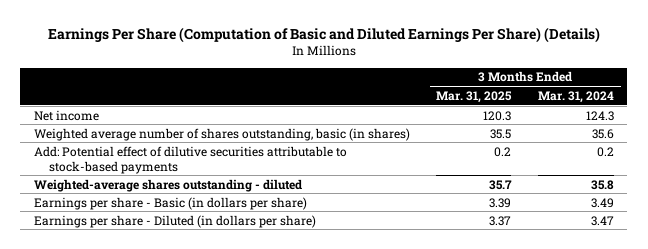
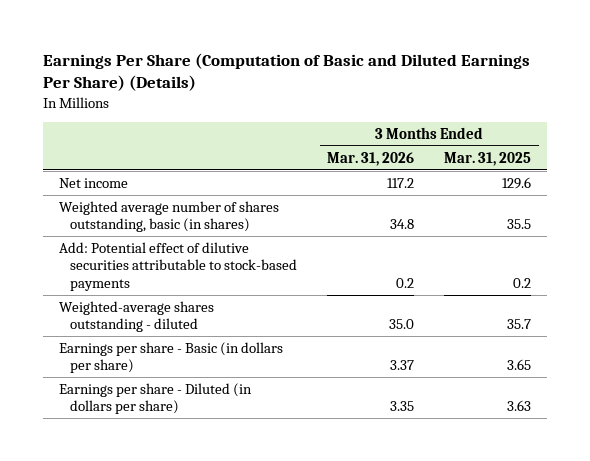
- | 3 Months Ended Mar. 31, 2025 | 3 Months Ended Mar. 31, 2024
+ | 3 Months Ended Mar. 31, 2026 | 3 Months Ended Mar. 31, 2025
- Net income | 120.3 | 124.3
+ Net income | 117.2 | 129.6
- Earnings per share - Basic (in dollars per share) | 3.39 | 3.49
- Earnings per share - Diluted (in dollars per share) | 3.37 | 3.47
+ Earnings per share - Basic (in dollars per share) | 3.37 | 3.65
+ Earnings per share - Diluted (in dollars per share) | 3.35 | 3.63

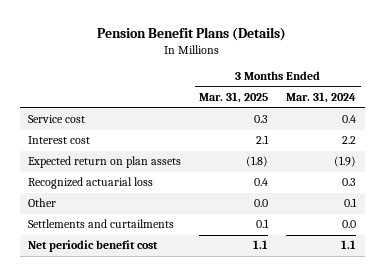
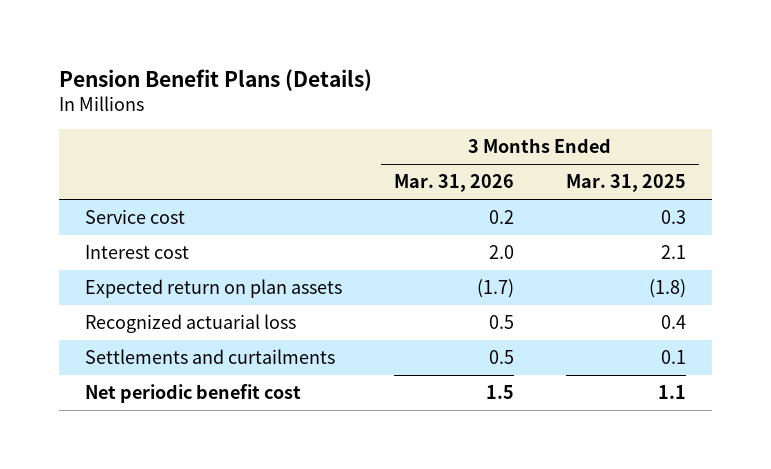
- | 3 Months Ended Mar. 31, 2025 | 3 Months Ended Mar. 31, 2024
+ | 3 Months Ended Mar. 31, 2026 | 3 Months Ended Mar. 31, 2025
- Other | 0.0 | 0.1

